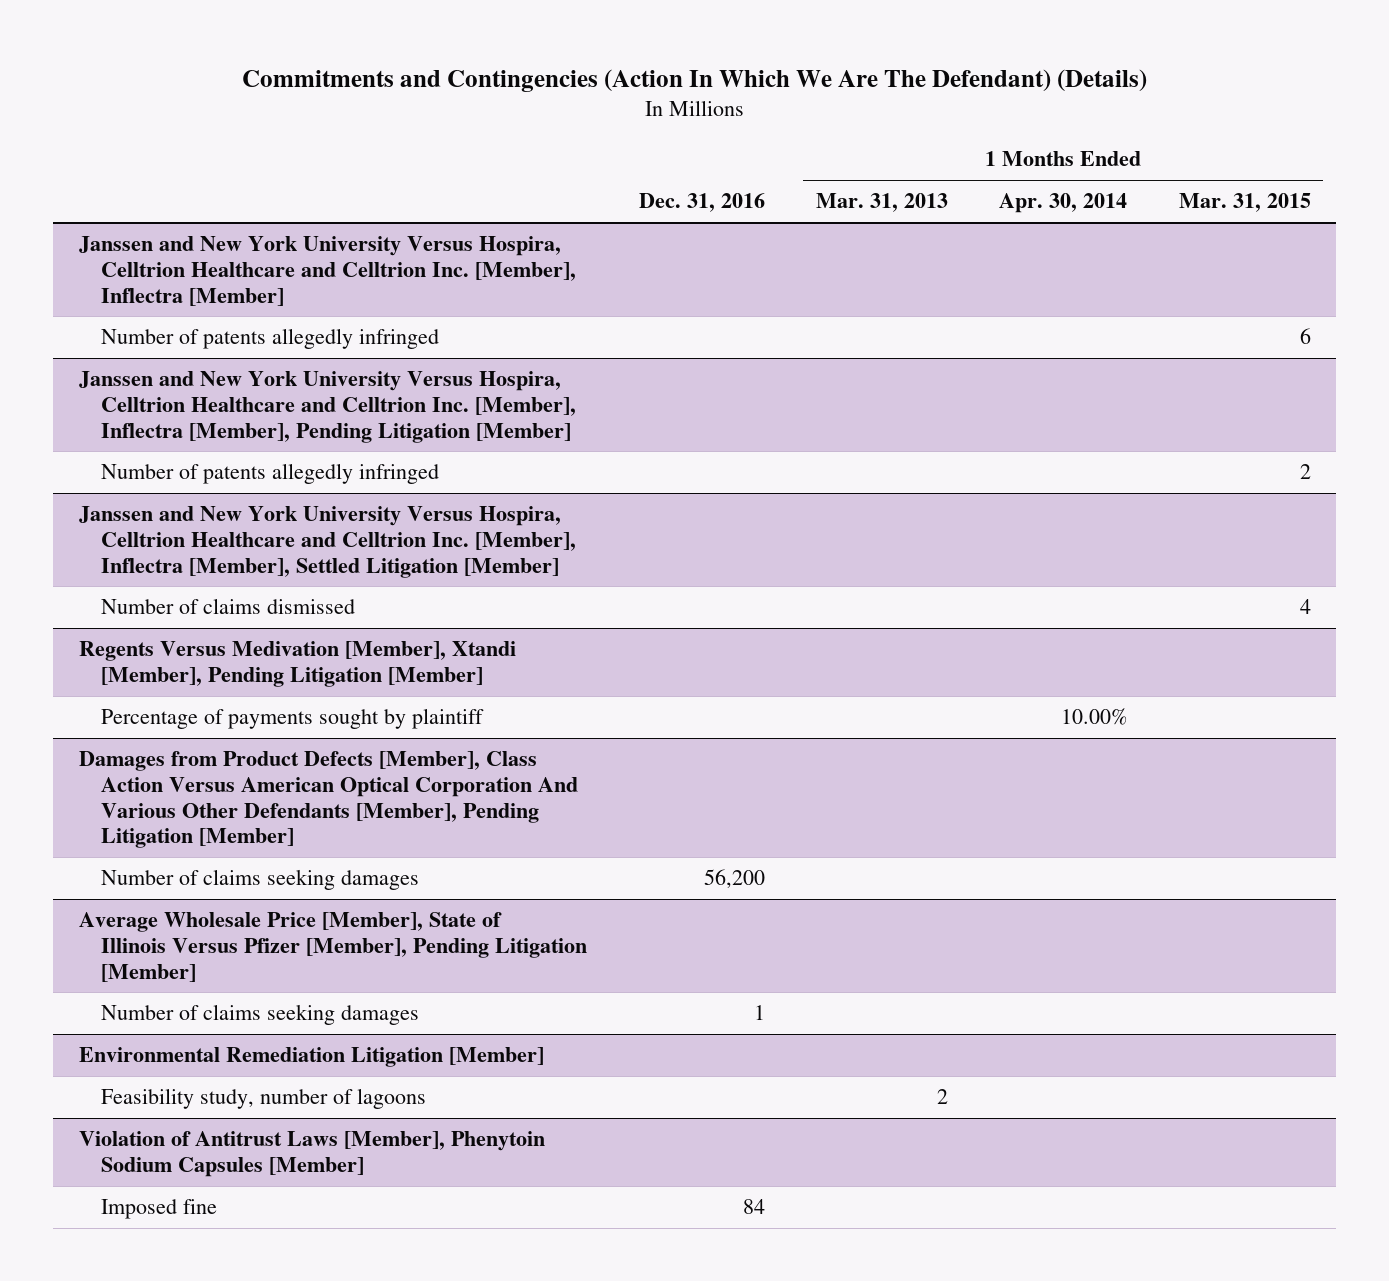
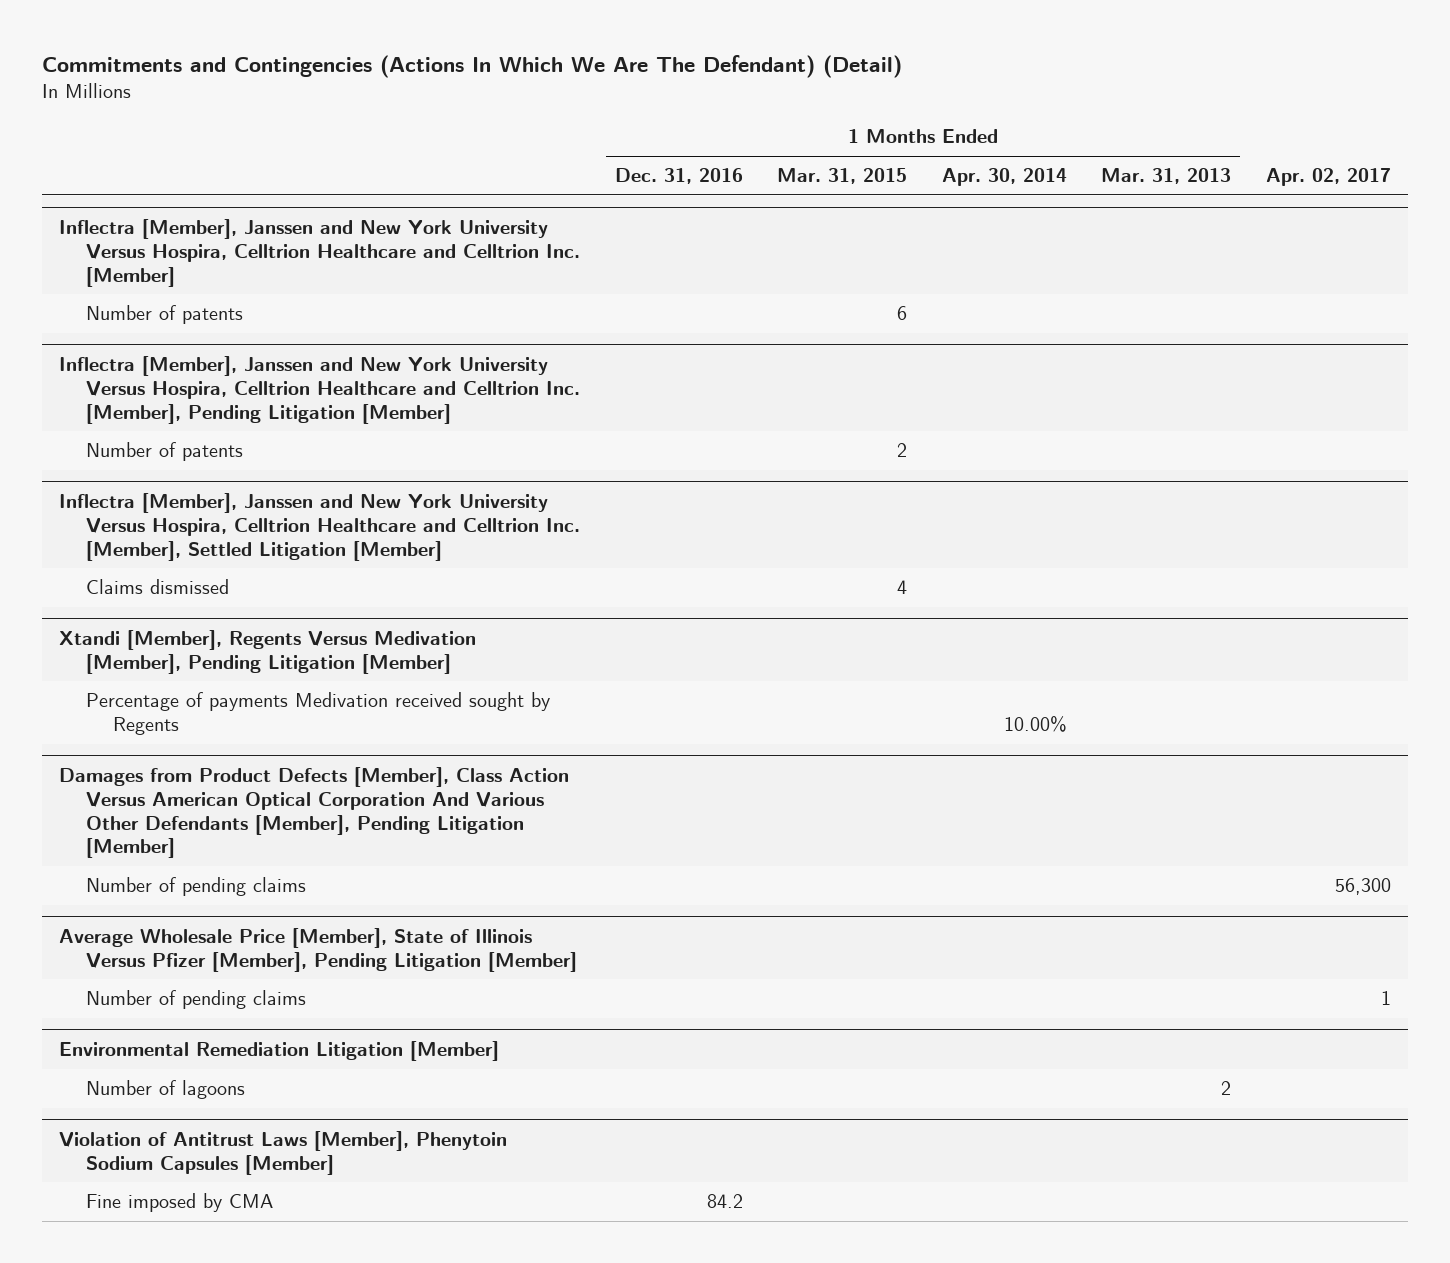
- Commitments and Contingencies (Action In Which We Are The Defendant) (Details)
+ Commitments and Contingencies (Actions In Which We Are The Defendant) (Detail)
- | Dec. 31, 2016 | 1 Months Ended Mar. 31, 2013 | 1 Months Ended Apr. 30, 2014 | 1 Months Ended Mar. 31, 2015
+ | 1 Months Ended Dec. 31, 2016 | 1 Months Ended Mar. 31, 2015 | 1 Months Ended Apr. 30, 2014 | 1 Months Ended Mar. 31, 2013 | Apr. 02, 2017
- Janssen and New York University Versus Hospira, Celltrion Healthcare and Celltrion Inc. [Member], Inflectra [Member]
- Number of patents allegedly infringed | | | | 6
- Janssen and New York University Versus Hospira, Celltrion Healthcare and Celltrion Inc. [Member], Inflectra [Member], Pending Litigation [Member]
- Number of patents allegedly infringed | | | | 2
- Janssen and New York University Versus Hospira, Celltrion Healthcare and Celltrion Inc. [Member], Inflectra [Member], Settled Litigation [Member]
- Number of claims dismissed | | | | 4
- Regents Versus Medivation [Member], Xtandi [Member], Pending Litigation [Member]
- Percentage of payments sought by plaintiff | | | 10.00% |
+ Inflectra [Member], Janssen and New York University Versus Hospira, Celltrion Healthcare and Celltrion Inc. [Member]
+ Number of patents | | 6 | | |
+ Inflectra [Member], Janssen and New York University Versus Hospira, Celltrion Healthcare and Celltrion Inc. [Member], Pending Litigation [Member]
+ Number of patents | | 2 | | |
+ Inflectra [Member], Janssen and New York University Versus Hospira, Celltrion Healthcare and Celltrion Inc. [Member], Settled Litigation [Member]
+ Claims dismissed | | 4 | | |
+ Xtandi [Member], Regents Versus Medivation [Member], Pending Litigation [Member]
+ Percentage of payments Medivation received sought by Regents | | | 10.00% | |
@ Damages from Product Defects [Member], Class Action Versus American Optical Corporation And Various Other Defendants [Member], Pending Litigation [Member]
- Number of claims seeking damages | 56,200 | | |
+ Number of pending claims | | | | | 56,300
@ Average Wholesale Price [Member], State of Illinois Versus Pfizer [Member], Pending Litigation [Member]
- Number of claims seeking damages | 1 | | |
+ Number of pending claims | | | | | 1
@ Environmental Remediation Litigation [Member]
- Feasibility study, number of lagoons | | 2 | |
+ Number of lagoons | | | | 2 |
@ Violation of Antitrust Laws [Member], Phenytoin Sodium Capsules [Member]
- Imposed fine | 84 | | |
+ Fine imposed by CMA | 84.2 | | | |

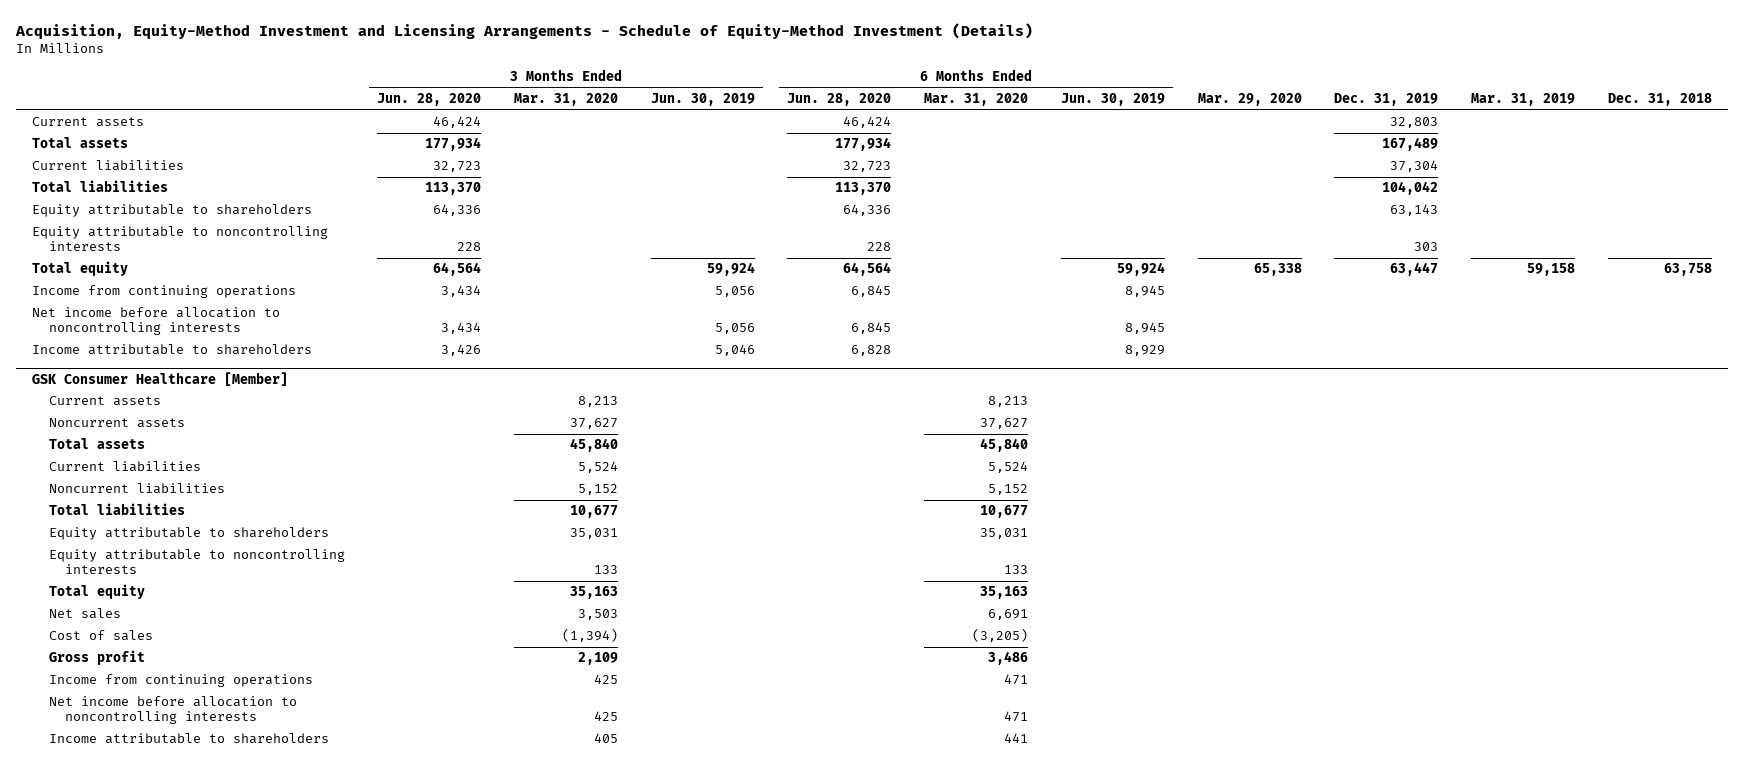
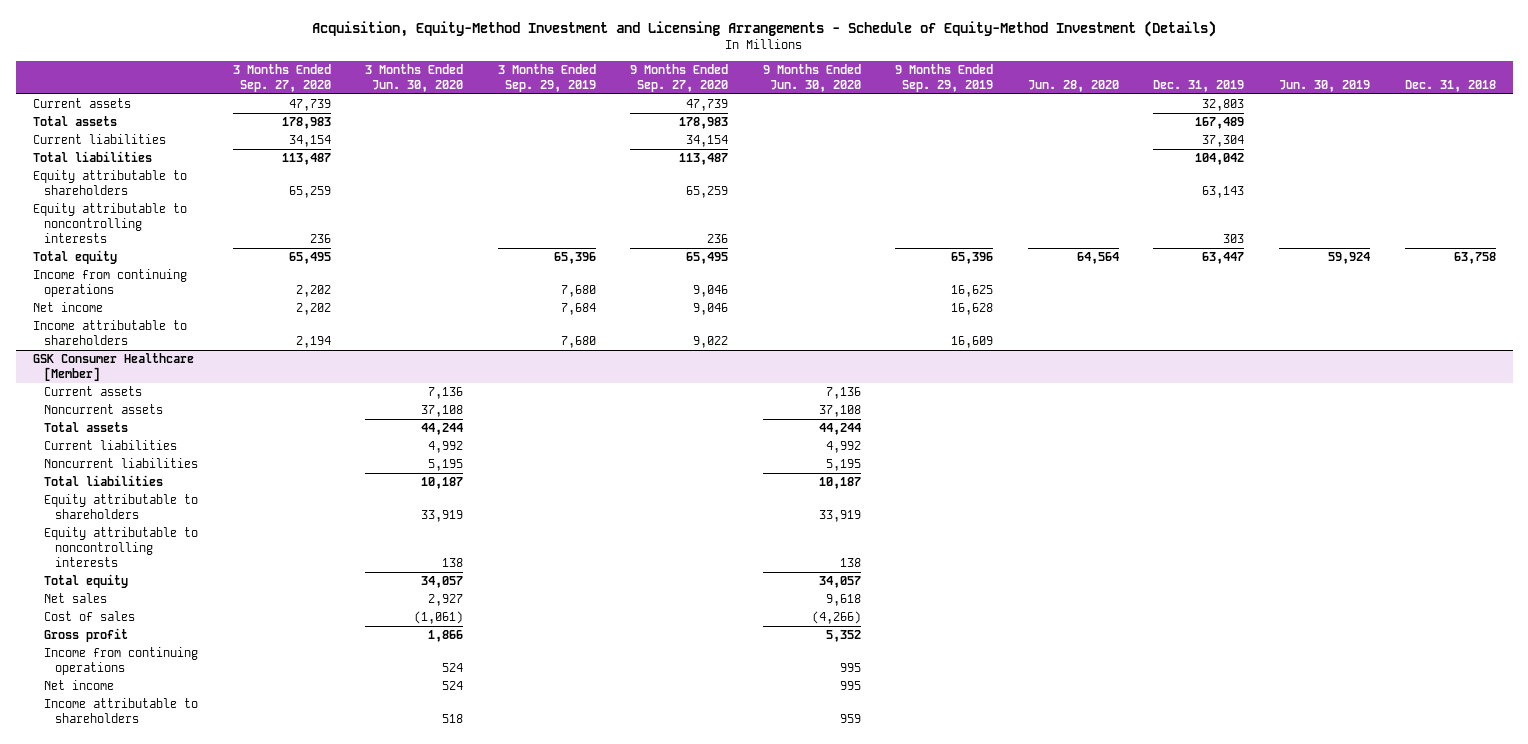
- | 3 Months Ended Jun. 28, 2020 | 3 Months Ended Mar. 31, 2020 | 3 Months Ended Jun. 30, 2019 | 6 Months Ended Jun. 28, 2020 | 6 Months Ended Mar. 31, 2020 | 6 Months Ended Jun. 30, 2019 | Mar. 29, 2020 | Dec. 31, 2019 | Mar. 31, 2019 | Dec. 31, 2018
+ | 3 Months Ended Sep. 27, 2020 | 3 Months Ended Jun. 30, 2020 | 3 Months Ended Sep. 29, 2019 | 9 Months Ended Sep. 27, 2020 | 9 Months Ended Jun. 30, 2020 | 9 Months Ended Sep. 29, 2019 | Jun. 28, 2020 | Dec. 31, 2019 | Jun. 30, 2019 | Dec. 31, 2018
- Net income before allocation to noncontrolling interests | 3,434 | | 5,056 | 6,845 | | 8,945 | | | |
+ Net income | 2,202 | | 7,684 | 9,046 | | 16,628 | | | |
@ GSK Consumer Healthcare [Member]
- Net income before allocation to noncontrolling interests | | 425 | | | 471 | | | | |
+ Net income | | 524 | | | 995 | | | | |

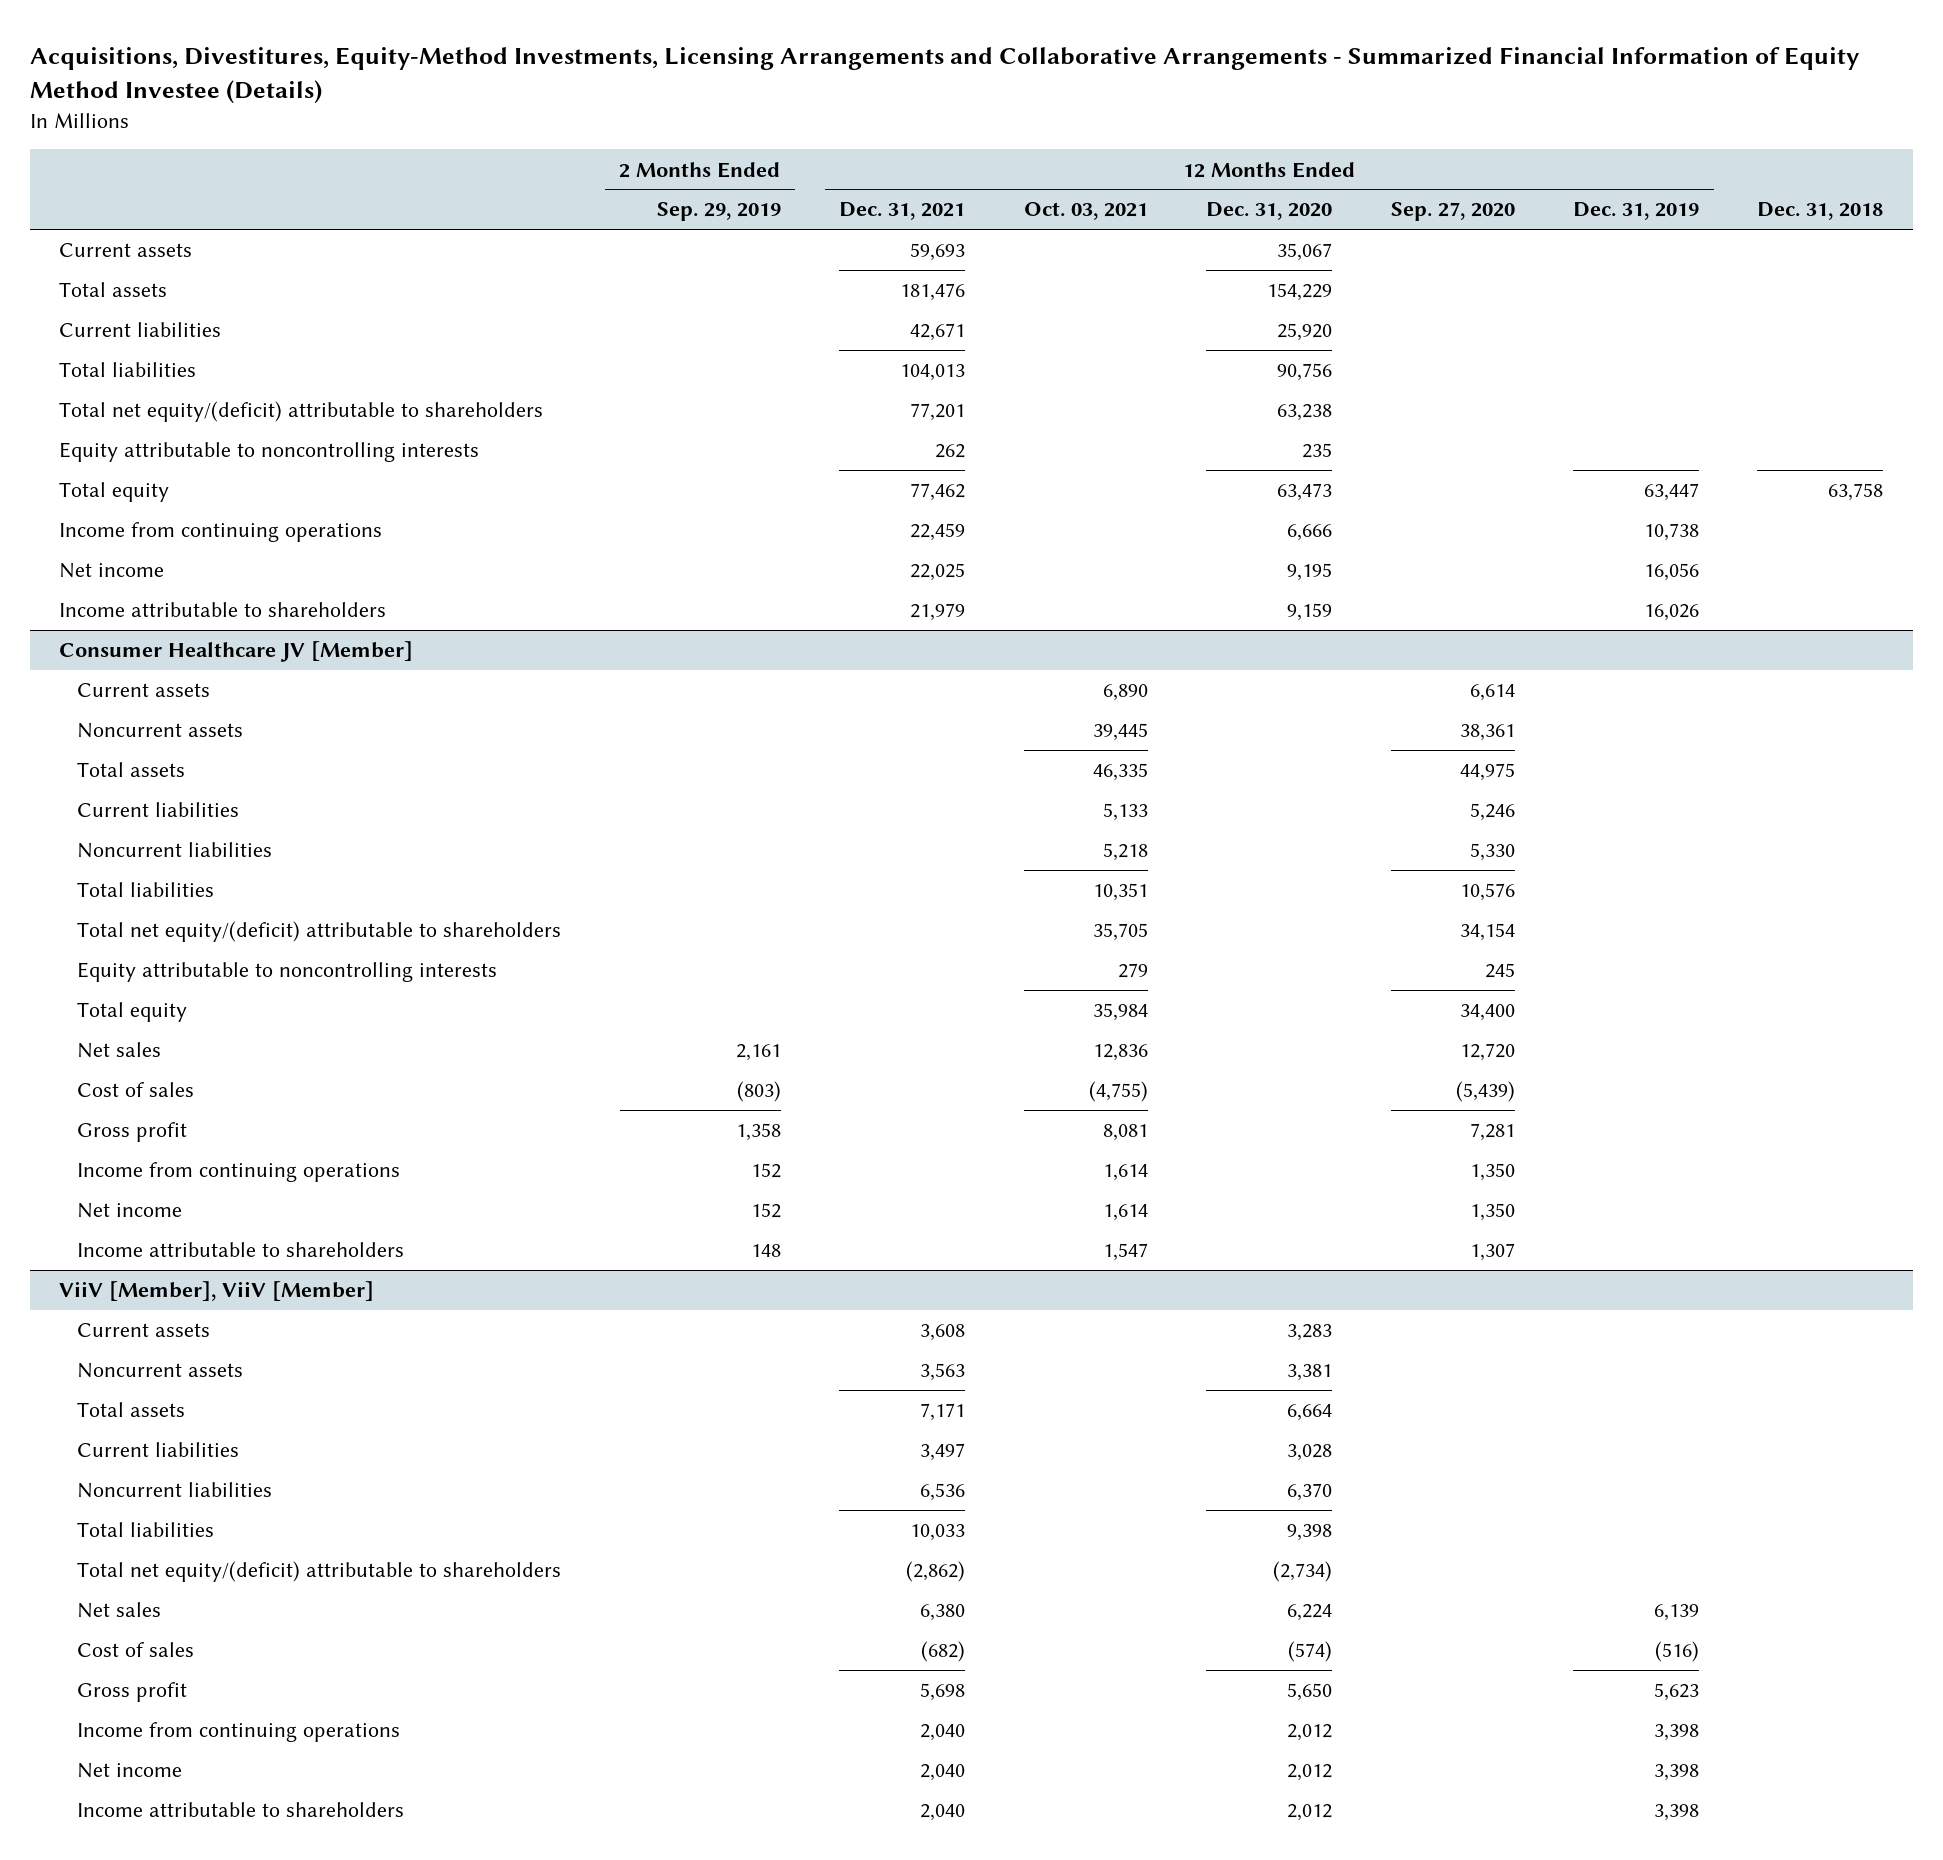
- Acquisition, Equity-Method Investment and Licensing Arrangements - Schedule of Equity-Method Investment (Details)
+ Acquisitions, Divestitures, Equity-Method Investments, Licensing Arrangements and Collaborative Arrangements - Summarized Financial Information of Equity Method Investee (Details)
- | 3 Months Ended Sep. 27, 2020 | 3 Months Ended Jun. 30, 2020 | 3 Months Ended Sep. 29, 2019 | 9 Months Ended Sep. 27, 2020 | 9 Months Ended Jun. 30, 2020 | 9 Months Ended Sep. 29, 2019 | Jun. 28, 2020 | Dec. 31, 2019 | Jun. 30, 2019 | Dec. 31, 2018
+ | 2 Months Ended Sep. 29, 2019 | 12 Months Ended Dec. 31, 2021 | 12 Months Ended Oct. 03, 2021 | 12 Months Ended Dec. 31, 2020 | 12 Months Ended Sep. 27, 2020 | 12 Months Ended Dec. 31, 2019 | Dec. 31, 2018
- Equity attributable to shareholders | 65,259 | | | 65,259 | | | | 63,143 | |
+ Total net equity/(deficit) attributable to shareholders | | 77,201 | | 63,238 | | |
- GSK Consumer Healthcare [Member]
+ Consumer Healthcare JV [Member]
- Equity attributable to shareholders | | 33,919 | | | 33,919 | | | | |
+ Total net equity/(deficit) attributable to shareholders | | | 35,705 | | 34,154 | |
+ ViiV [Member], ViiV [Member]
+ Current assets | | 3,608 | | 3,283 | | |
+ Noncurrent assets | | 3,563 | | 3,381 | | |
+ Total assets | | 7,171 | | 6,664 | | |
+ Current liabilities | | 3,497 | | 3,028 | | |
+ Noncurrent liabilities | | 6,536 | | 6,370 | | |
+ Total liabilities | | 10,033 | | 9,398 | | |
+ Total net equity/(deficit) attributable to shareholders | | (2,862) | | (2,734) | | |
+ Net sales | | 6,380 | | 6,224 | | 6,139 |
+ Cost of sales | | (682) | | (574) | | (516) |
+ Gross profit | | 5,698 | | 5,650 | | 5,623 |
+ Income from continuing operations | | 2,040 | | 2,012 | | 3,398 |
+ Net income | | 2,040 | | 2,012 | | 3,398 |
+ Income attributable to shareholders | | 2,040 | | 2,012 | | 3,398 |

